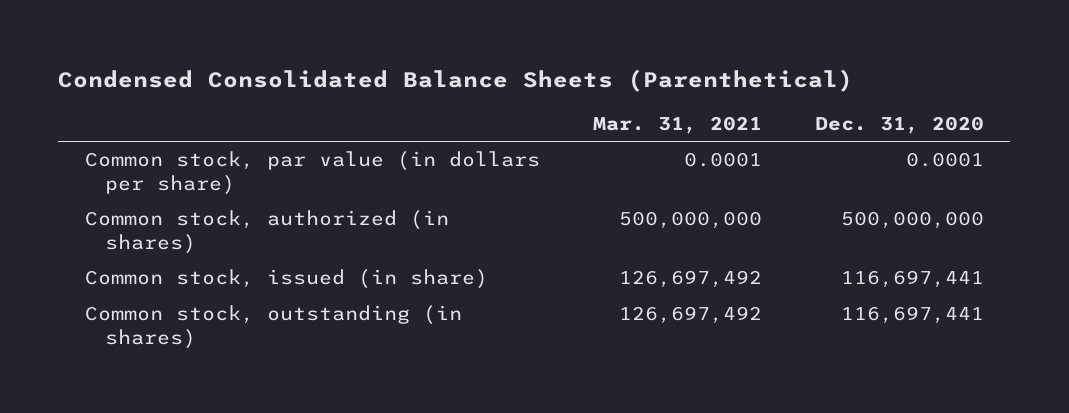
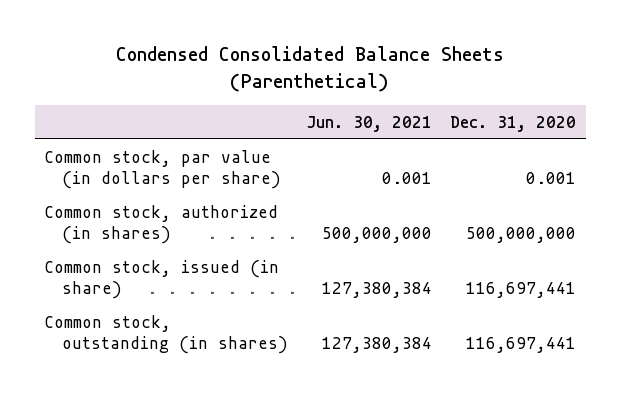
- | Mar. 31, 2021 | Dec. 31, 2020
+ | Jun. 30, 2021 | Dec. 31, 2020
- Common stock, par value (in dollars per share) | 0.0001 | 0.0001
+ Common stock, par value (in dollars per share) | 0.001 | 0.001

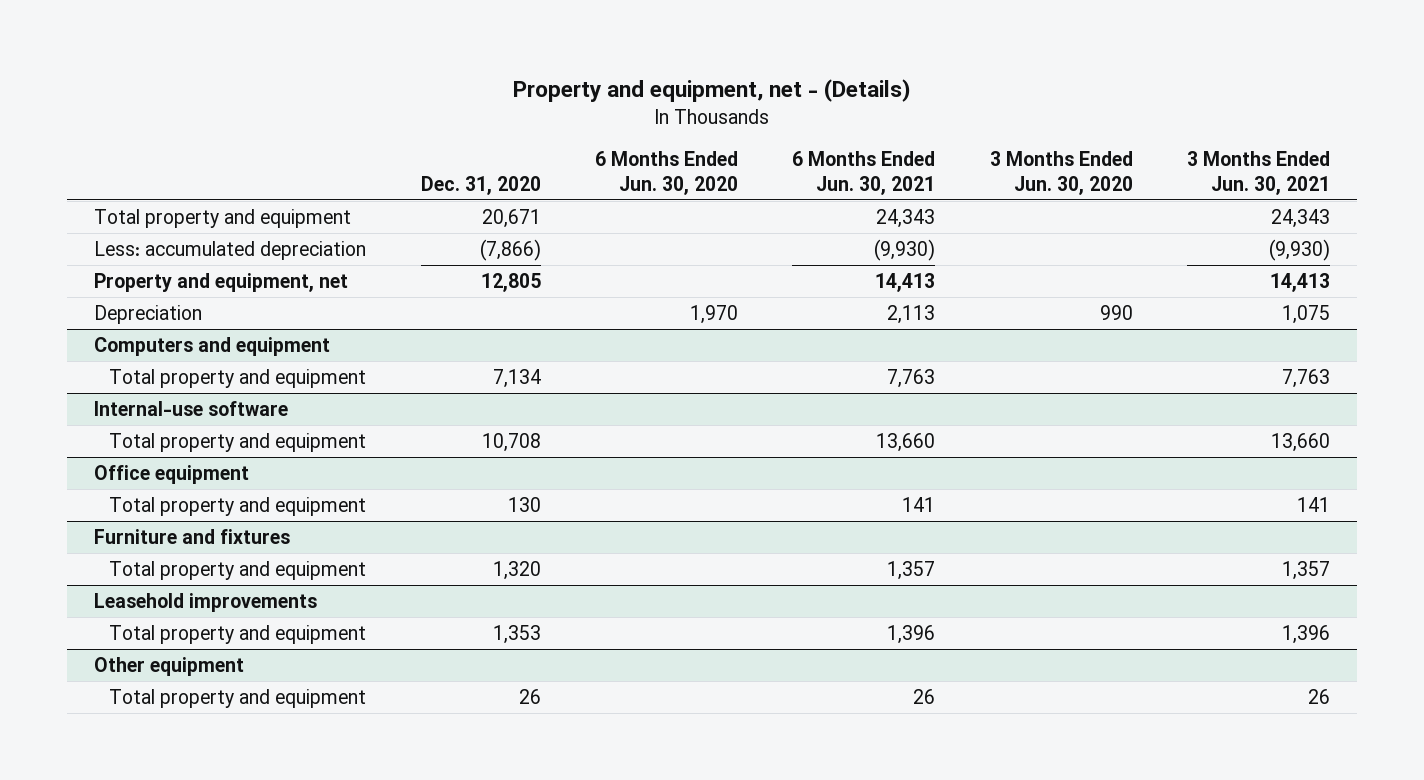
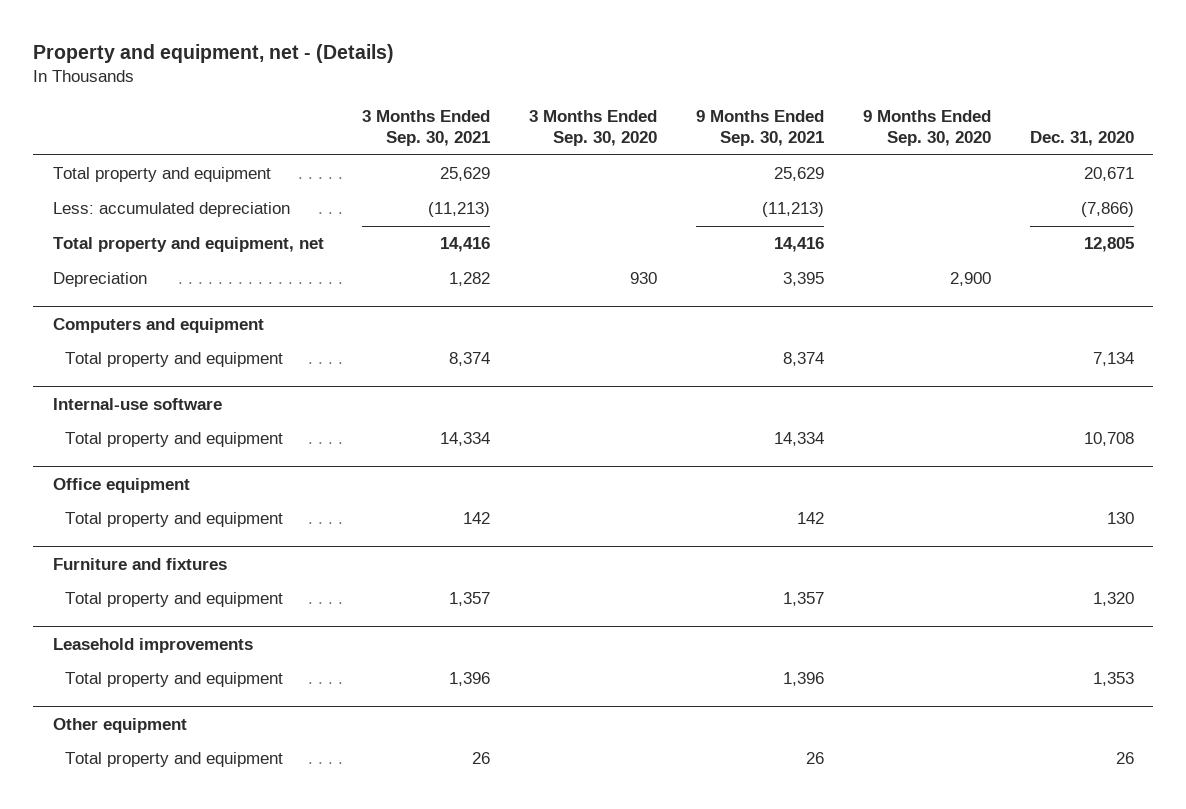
- | Dec. 31, 2020 | 6 Months Ended Jun. 30, 2020 | 6 Months Ended Jun. 30, 2021 | 3 Months Ended Jun. 30, 2020 | 3 Months Ended Jun. 30, 2021
+ | 3 Months Ended Sep. 30, 2021 | 3 Months Ended Sep. 30, 2020 | 9 Months Ended Sep. 30, 2021 | 9 Months Ended Sep. 30, 2020 | Dec. 31, 2020
- Property and equipment, net | 12,805 | | 14,413 | | 14,413
+ Total property and equipment, net | 14,416 | | 14,416 | | 12,805

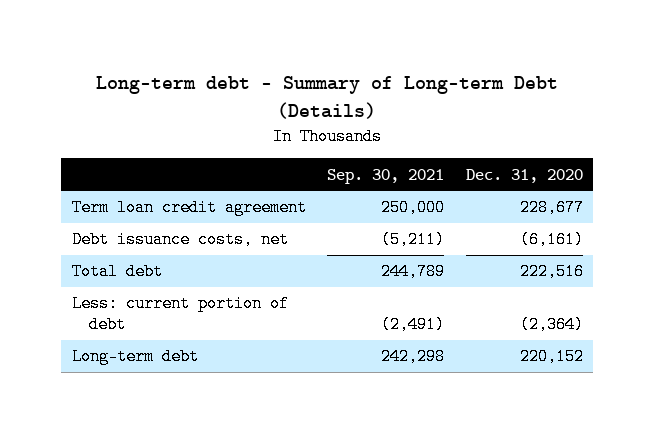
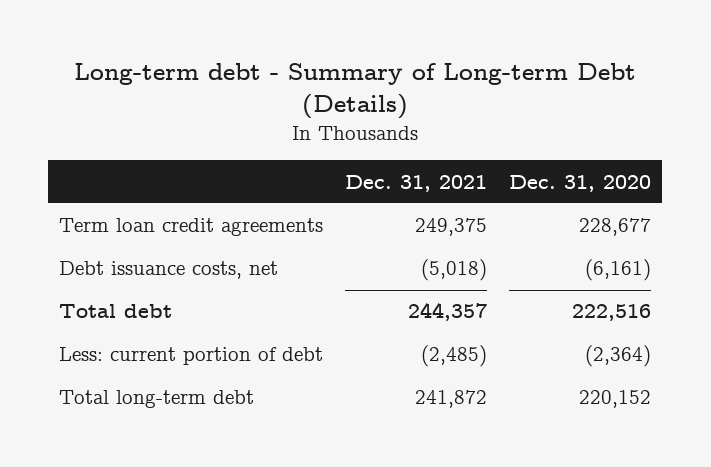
- | Sep. 30, 2021 | Dec. 31, 2020
+ | Dec. 31, 2021 | Dec. 31, 2020
- Term loan credit agreement | 250,000 | 228,677
+ Term loan credit agreements | 249,375 | 228,677
- Long-term debt | 242,298 | 220,152
+ Total long-term debt | 241,872 | 220,152

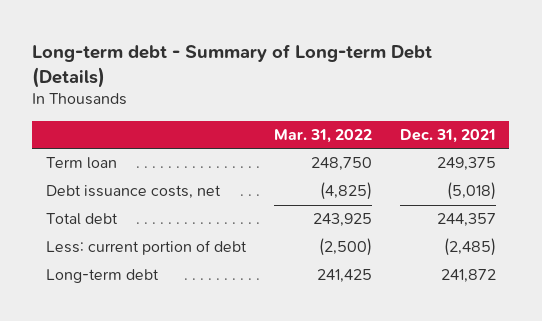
- | Dec. 31, 2021 | Dec. 31, 2020
+ | Mar. 31, 2022 | Dec. 31, 2021
- Term loan credit agreements | 249,375 | 228,677
+ Term loan | 248,750 | 249,375
- Total long-term debt | 241,872 | 220,152
+ Long-term debt | 241,425 | 241,872

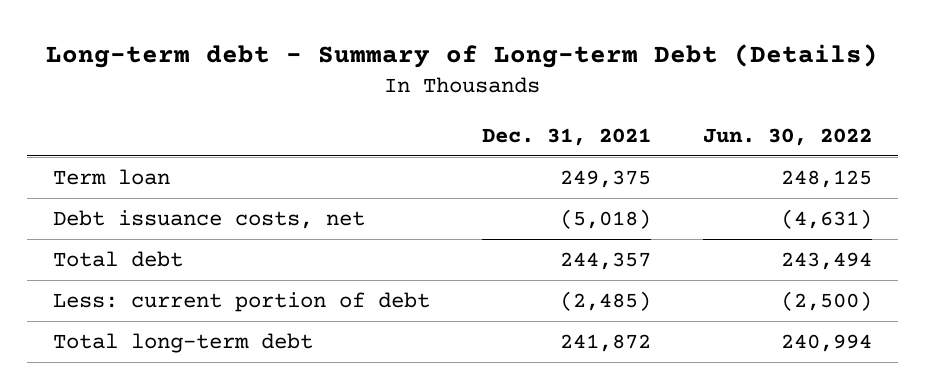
- | Mar. 31, 2022 | Dec. 31, 2021
+ | Dec. 31, 2021 | Jun. 30, 2022
- Long-term debt | 241,425 | 241,872
+ Total long-term debt | 241,872 | 240,994

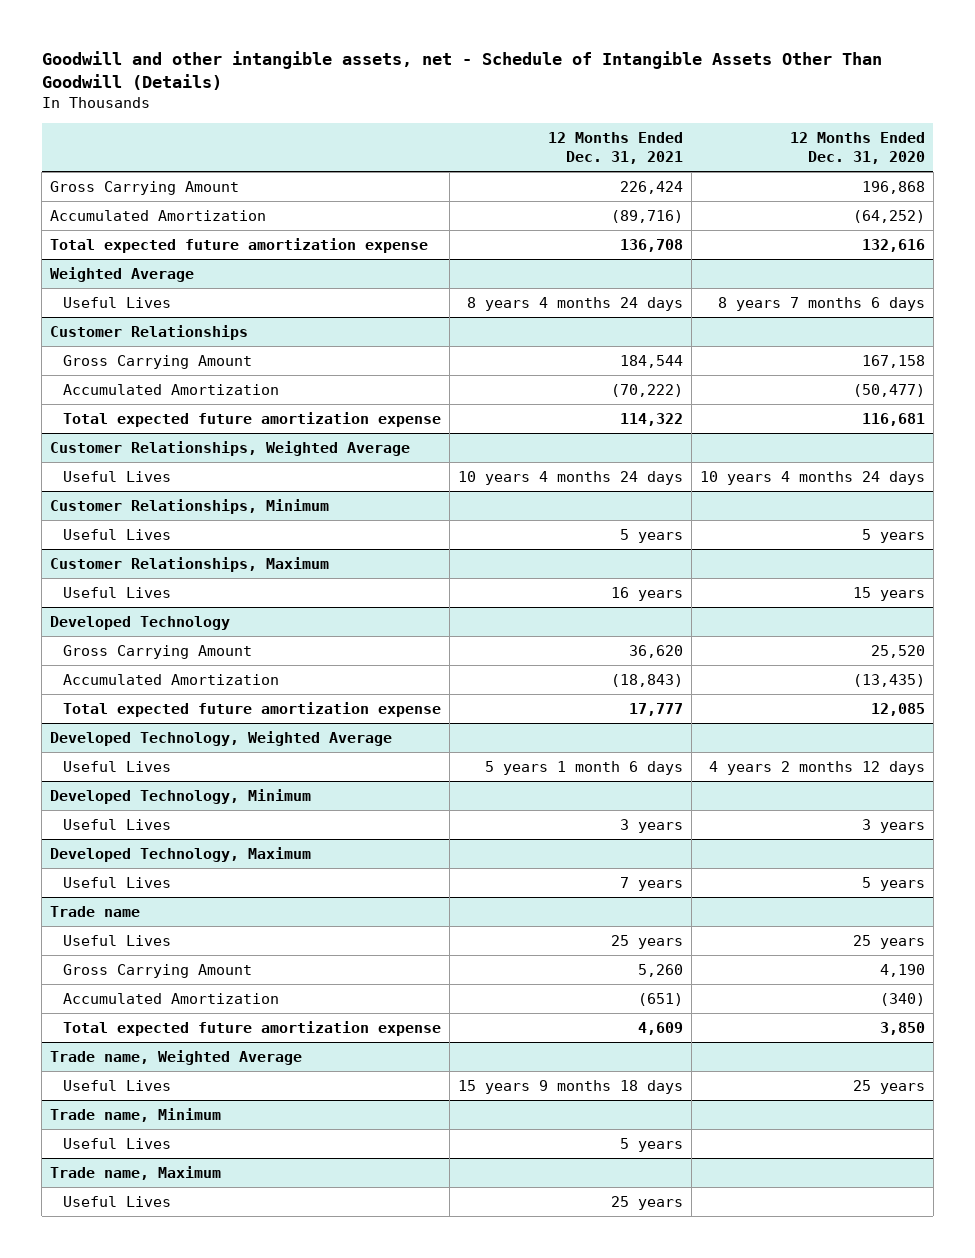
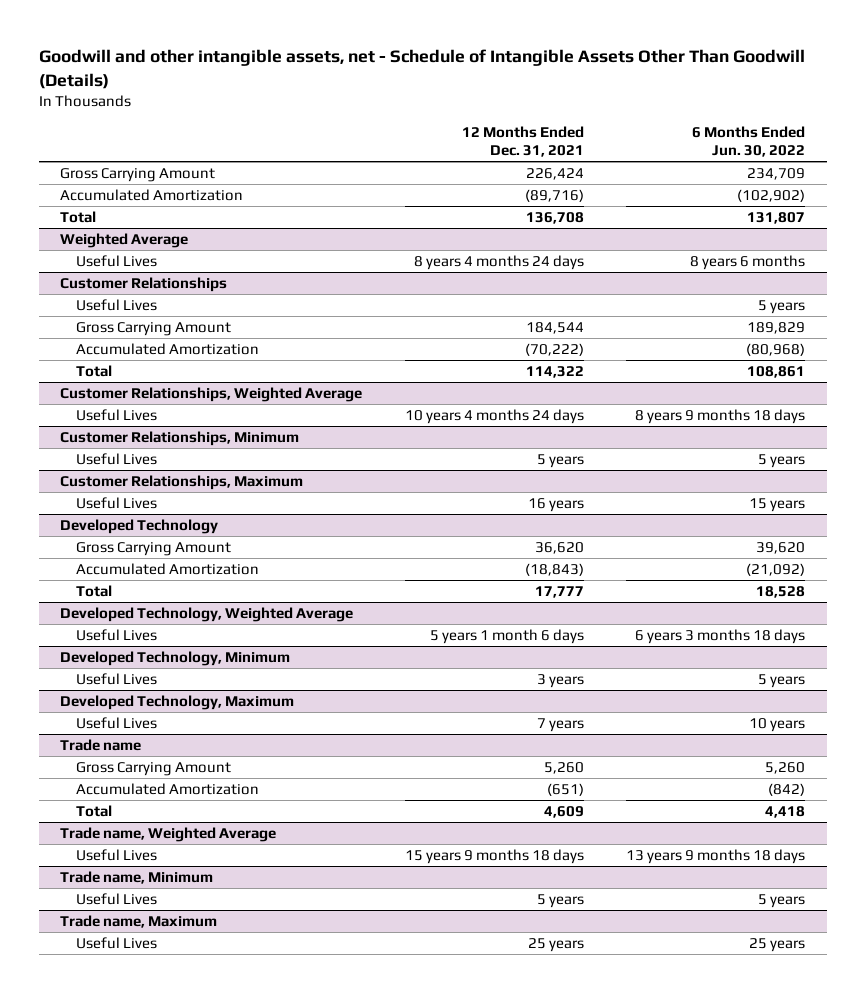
- | 12 Months Ended Dec. 31, 2021 | 12 Months Ended Dec. 31, 2020
+ | 12 Months Ended Dec. 31, 2021 | 6 Months Ended Jun. 30, 2022
- Total expected future amortization expense | 136,708 | 132,616
+ Total | 136,708 | 131,807
@ Customer Relationships
+ Useful Lives | | 5 years
- Total expected future amortization expense | 114,322 | 116,681
+ Total | 114,322 | 108,861
@ Developed Technology
- Total expected future amortization expense | 17,777 | 12,085
+ Total | 17,777 | 18,528
@ Trade name
- Useful Lives | 25 years | 25 years
- Total expected future amortization expense | 4,609 | 3,850
+ Total | 4,609 | 4,418

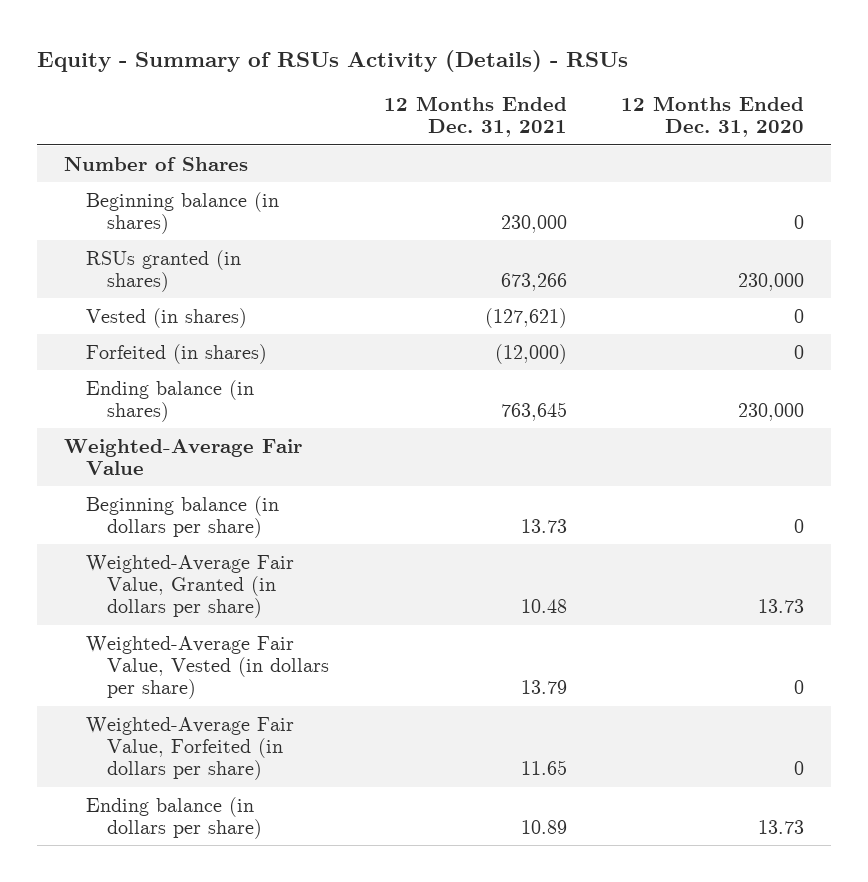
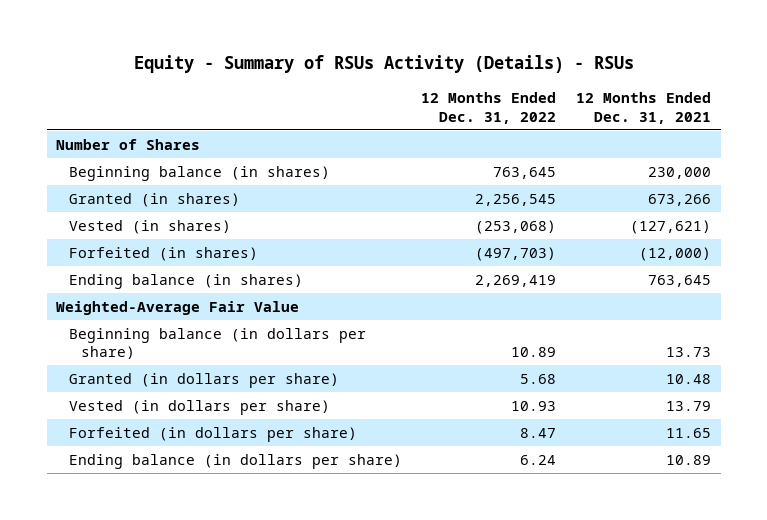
- | 12 Months Ended Dec. 31, 2021 | 12 Months Ended Dec. 31, 2020
+ | 12 Months Ended Dec. 31, 2022 | 12 Months Ended Dec. 31, 2021
- RSUs granted (in shares) | 673,266 | 230,000
+ Granted (in shares) | 2,256,545 | 673,266
- Weighted-Average Fair Value, Granted (in dollars per share) | 10.48 | 13.73
- Weighted-Average Fair Value, Vested (in dollars per share) | 13.79 | 0
- Weighted-Average Fair Value, Forfeited (in dollars per share) | 11.65 | 0
+ Granted (in dollars per share) | 5.68 | 10.48
+ Vested (in dollars per share) | 10.93 | 13.79
+ Forfeited (in dollars per share) | 8.47 | 11.65

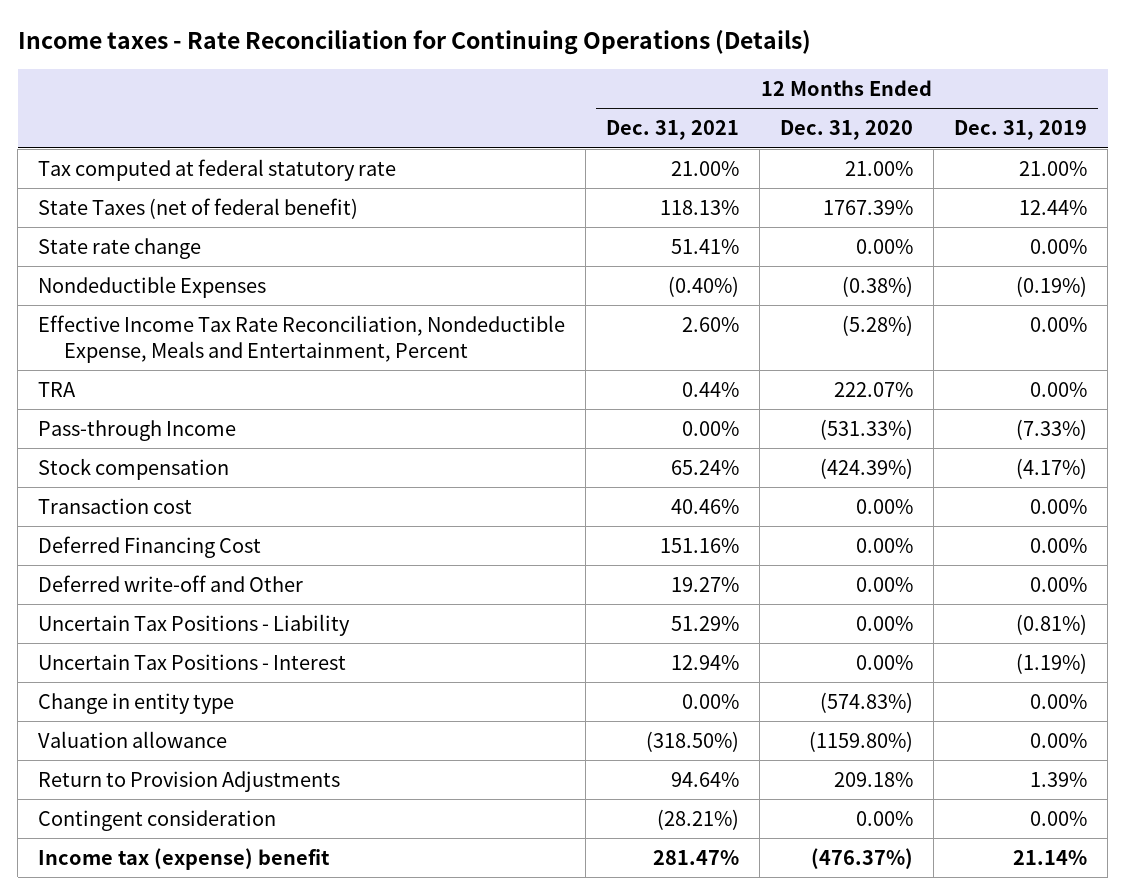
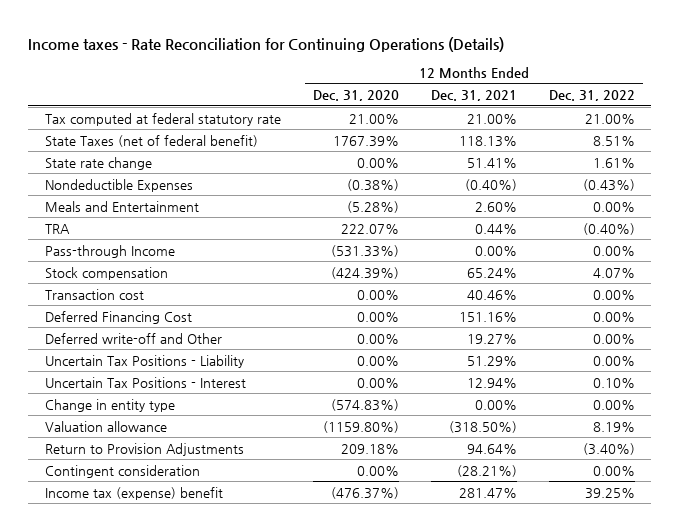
- | 12 Months Ended Dec. 31, 2021 | 12 Months Ended Dec. 31, 2020 | 12 Months Ended Dec. 31, 2019
+ | 12 Months Ended Dec. 31, 2020 | 12 Months Ended Dec. 31, 2021 | 12 Months Ended Dec. 31, 2022
- Effective Income Tax Rate Reconciliation, Nondeductible Expense, Meals and Entertainment, Percent | 2.60% | (5.28%) | 0.00%
+ Meals and Entertainment | (5.28%) | 2.60% | 0.00%

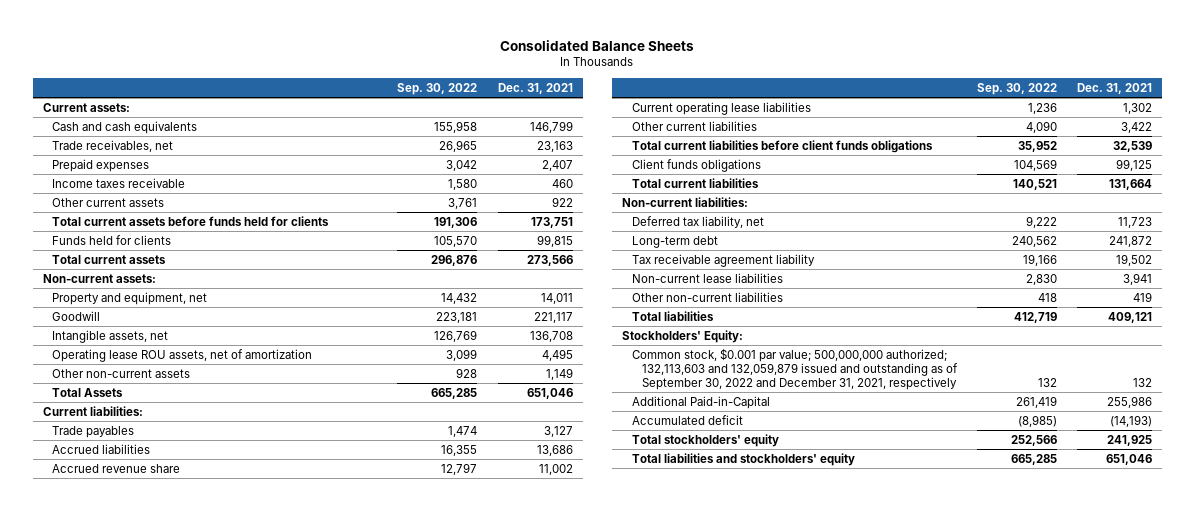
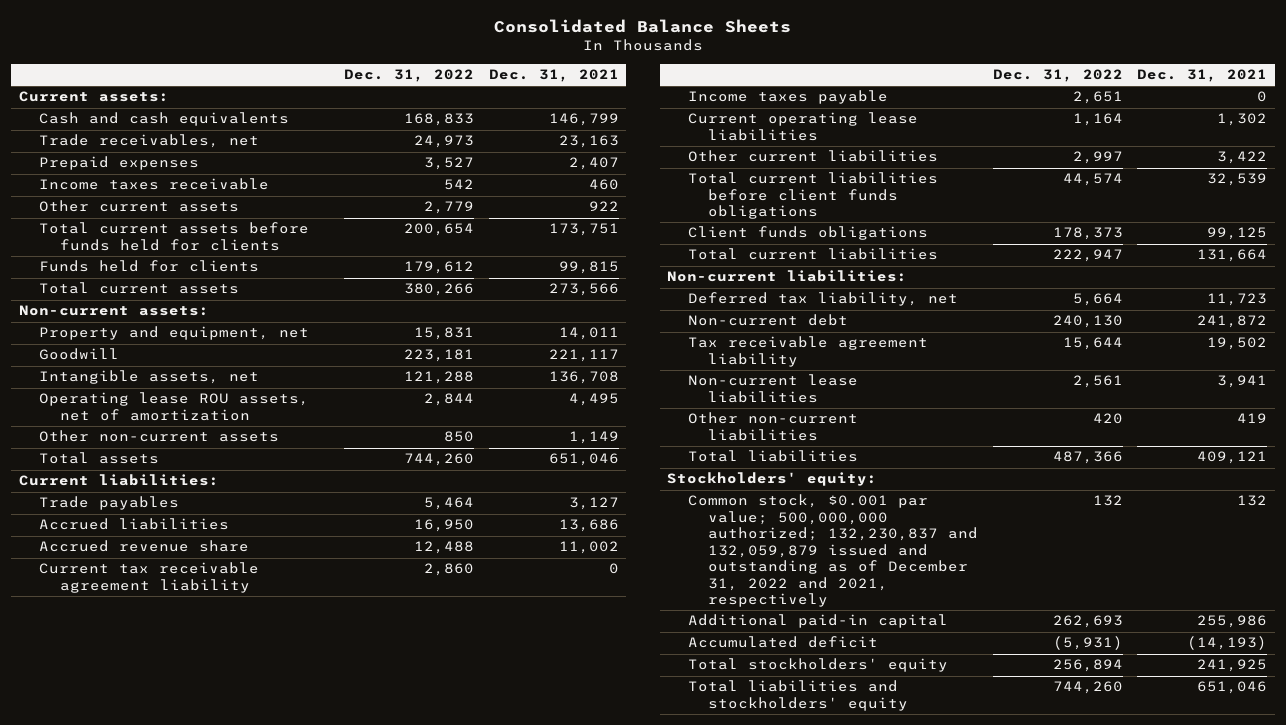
- | Sep. 30, 2022 | Dec. 31, 2021
+ | Dec. 31, 2022 | Dec. 31, 2021
- Total Assets | 665,285 | 651,046
+ Total assets | 744,260 | 651,046
+ Current tax receivable agreement liability | 2,860 | 0
+ Income taxes payable | 2,651 | 0
- Long-term debt | 240,562 | 241,872
+ Non-current debt | 240,130 | 241,872
- Stockholders' Equity:
- Common stock, $0.001 par value; 500,000,000 authorized; 132,113,603 and 132,059,879 issued and outstanding as of September 30, 2022 and December 31, 2021, respectively | 132 | 132
- Additional Paid-in-Capital | 261,419 | 255,986
+ Stockholders' equity:
+ Common stock, $0.001 par value; 500,000,000 authorized; 132,230,837 and 132,059,879 issued and outstanding as of December 31, 2022 and 2021, respectively | 132 | 132
+ Additional paid-in capital | 262,693 | 255,986

